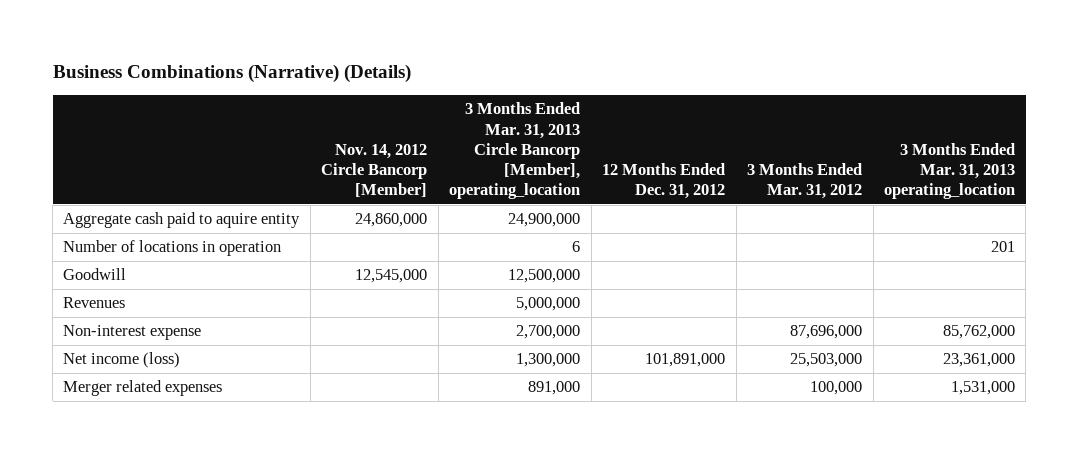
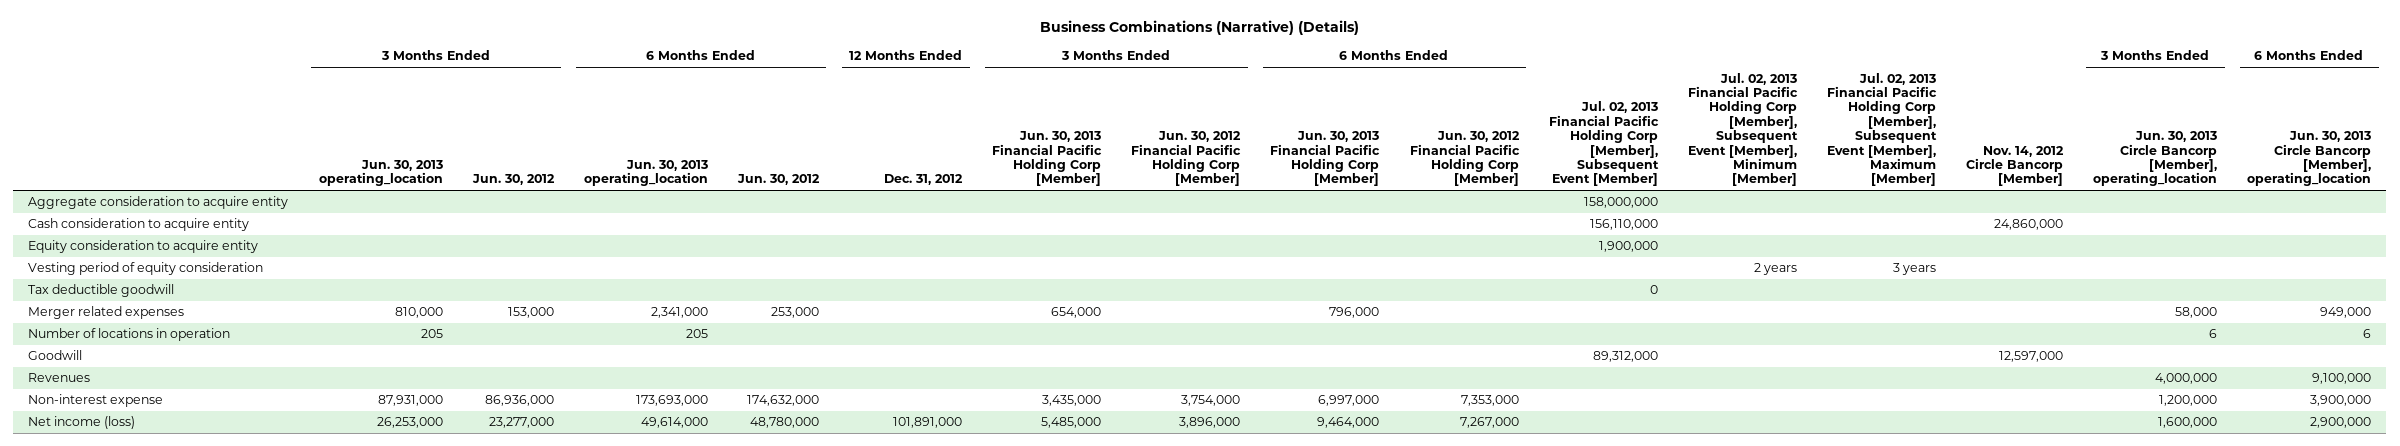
- | Nov. 14, 2012 Circle Bancorp [Member] | 3 Months Ended Mar. 31, 2013 Circle Bancorp [Member], operating_location | 12 Months Ended Dec. 31, 2012 | 3 Months Ended Mar. 31, 2012 | 3 Months Ended Mar. 31, 2013 operating_location
+ | 3 Months Ended Jun. 30, 2013 operating_location | 3 Months Ended Jun. 30, 2012 | 6 Months Ended Jun. 30, 2013 operating_location | 6 Months Ended Jun. 30, 2012 | 12 Months Ended Dec. 31, 2012 | 3 Months Ended Jun. 30, 2013 Financial Pacific Holding Corp [Member] | 3 Months Ended Jun. 30, 2012 Financial Pacific Holding Corp [Member] | 6 Months Ended Jun. 30, 2013 Financial Pacific Holding Corp [Member] | 6 Months Ended Jun. 30, 2012 Financial Pacific Holding Corp [Member] | Jul. 02, 2013 Financial Pacific Holding Corp [Member], Subsequent Event [Member] | Jul. 02, 2013 Financial Pacific Holding Corp [Member], Subsequent Event [Member], Minimum [Member] | Jul. 02, 2013 Financial Pacific Holding Corp [Member], Subsequent Event [Member], Maximum [Member] | Nov. 14, 2012 Circle Bancorp [Member] | 3 Months Ended Jun. 30, 2013 Circle Bancorp [Member], operating_location | 6 Months Ended Jun. 30, 2013 Circle Bancorp [Member], operating_location
- Aggregate cash paid to aquire entity | 24,860,000 | 24,900,000 | | |
+ Aggregate consideration to acquire entity | | | | | | | | | | 158,000,000 | | | | |
+ Cash consideration to acquire entity | | | | | | | | | | 156,110,000 | | | 24,860,000 | |
+ Equity consideration to acquire entity | | | | | | | | | | 1,900,000 | | | | |
+ Vesting period of equity consideration | | | | | | | | | | | 2 years | 3 years | | |
+ Tax deductible goodwill | | | | | | | | | | 0 | | | | |
moved up: Merger related expenses | 810,000 | 153,000 | 2,341,000 | 253,000 | | 654,000 | | 796,000 | | | | | | 58,000 | 949,000
- Goodwill | 12,545,000 | 12,500,000 | | |
+ Goodwill | | | | | | | | | | 89,312,000 | | | 12,597,000 | |

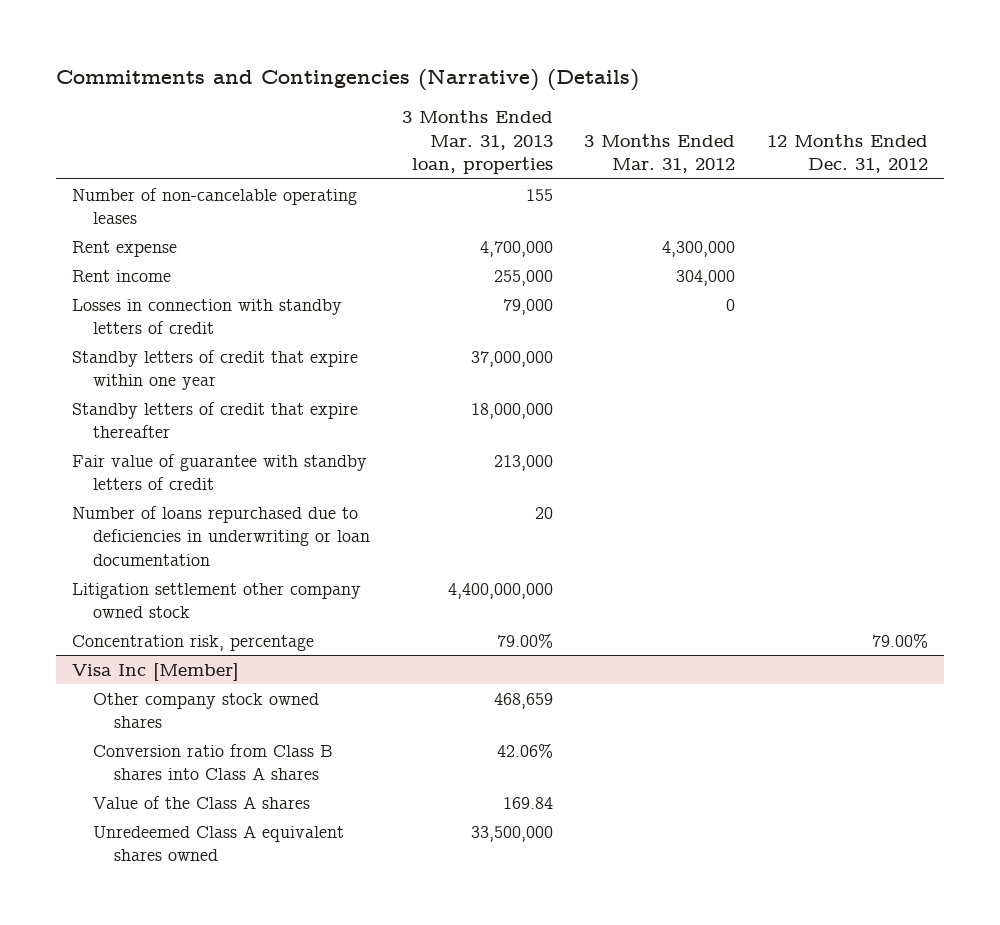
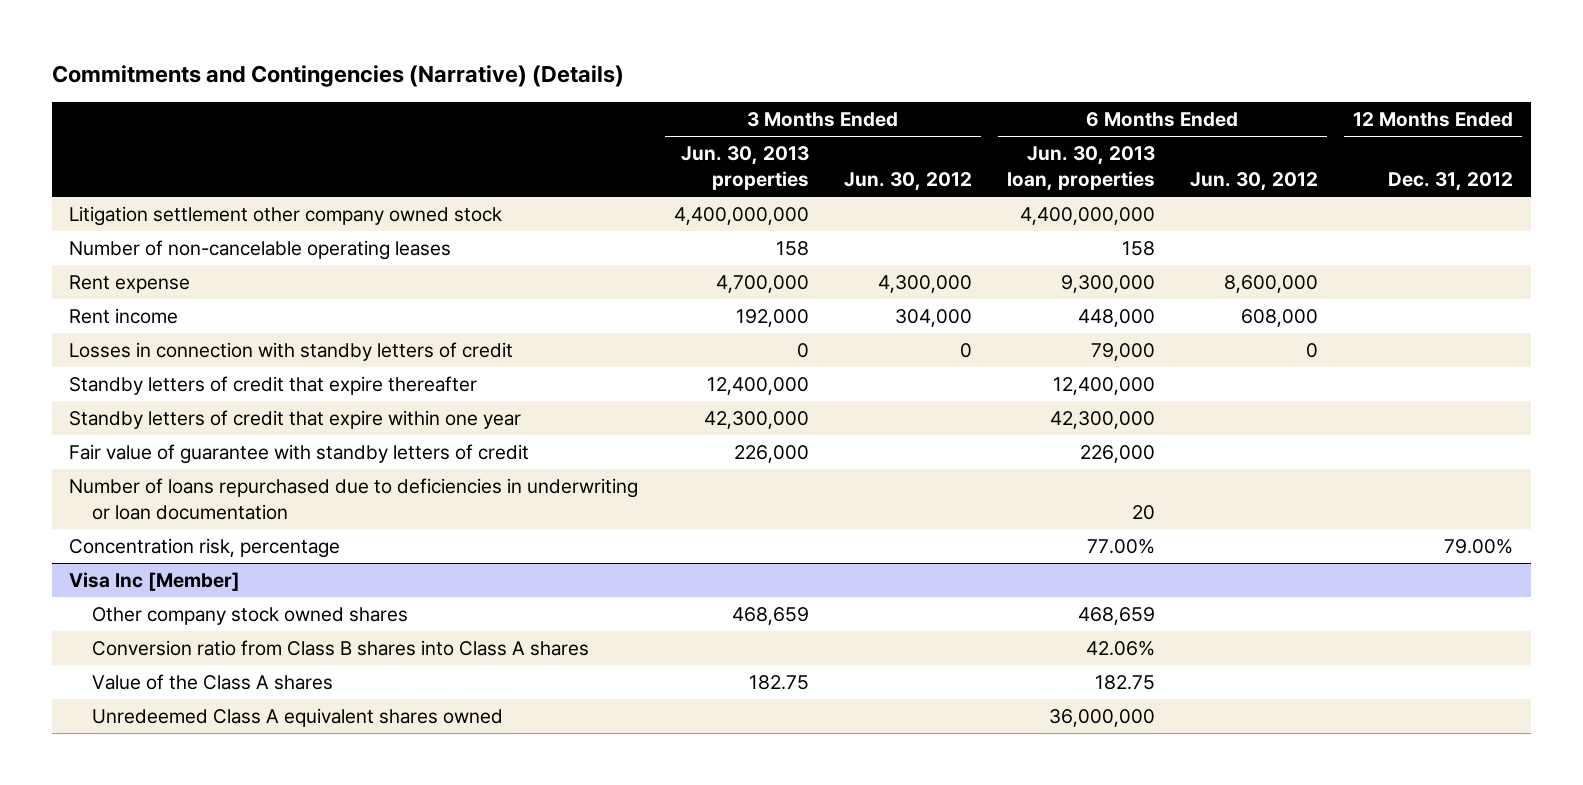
- | 3 Months Ended Mar. 31, 2013 loan, properties | 3 Months Ended Mar. 31, 2012 | 12 Months Ended Dec. 31, 2012
+ | 3 Months Ended Jun. 30, 2013 properties | 3 Months Ended Jun. 30, 2012 | 6 Months Ended Jun. 30, 2013 loan, properties | 6 Months Ended Jun. 30, 2012 | 12 Months Ended Dec. 31, 2012
moved up: Litigation settlement other company owned stock | 4,400,000,000 | | 4,400,000,000 | |
moved down: Standby letters of credit that expire within one year | 42,300,000 | | 42,300,000 | |

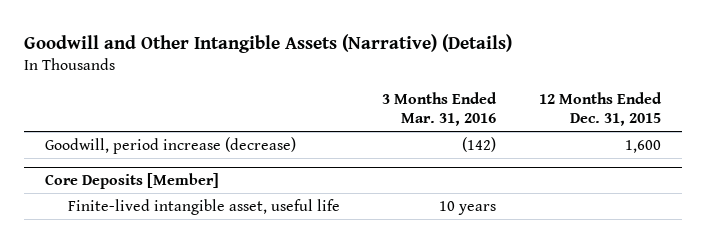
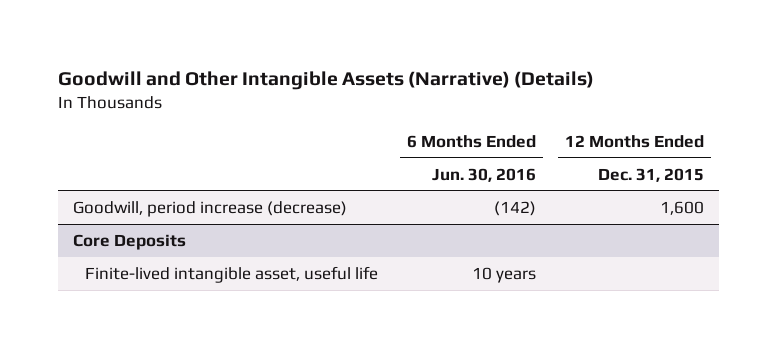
- | 3 Months Ended Mar. 31, 2016 | 12 Months Ended Dec. 31, 2015
+ | 6 Months Ended Jun. 30, 2016 | 12 Months Ended Dec. 31, 2015
- Core Deposits [Member]
+ Core Deposits

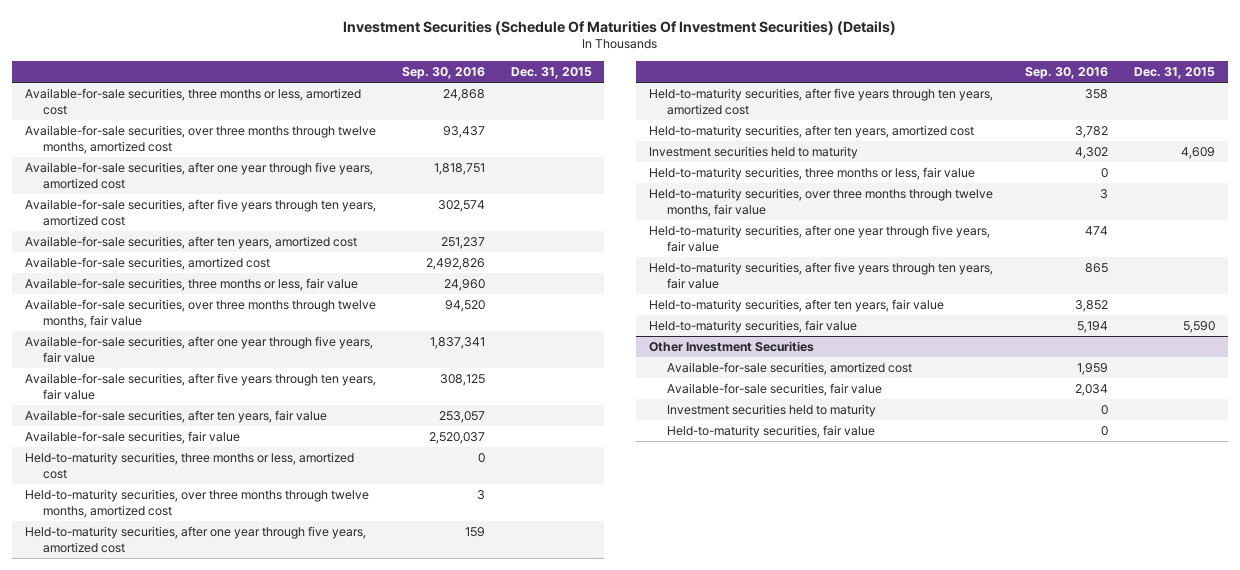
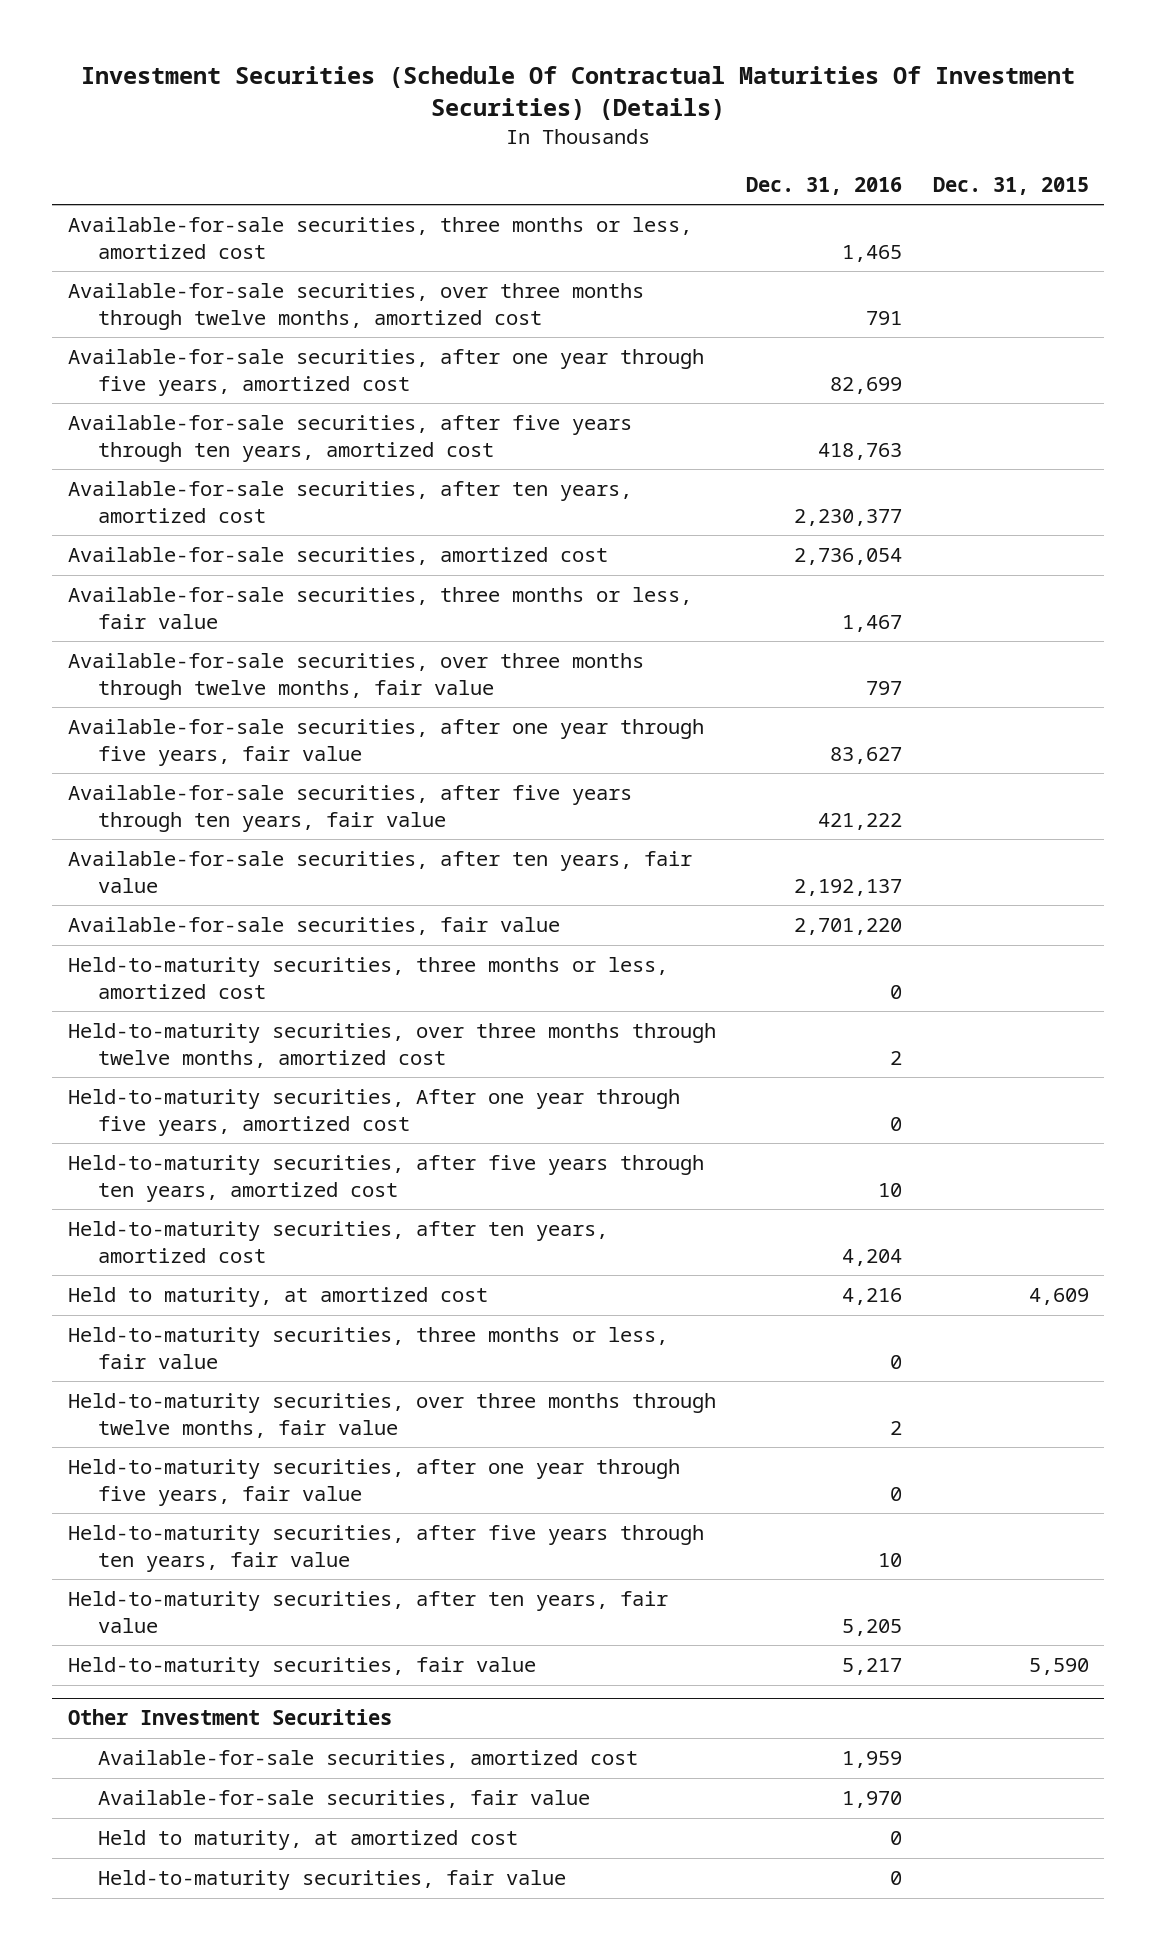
- Investment Securities (Schedule Of Maturities Of Investment Securities) (Details)
+ Investment Securities (Schedule Of Contractual Maturities Of Investment Securities) (Details)
- | Sep. 30, 2016 | Dec. 31, 2015
+ | Dec. 31, 2016 | Dec. 31, 2015
- Held-to-maturity securities, after one year through five years, amortized cost | 159 |
+ Held-to-maturity securities, After one year through five years, amortized cost | 0 |
- Investment securities held to maturity | 4,302 | 4,609
+ Held to maturity, at amortized cost | 4,216 | 4,609
@ Other Investment Securities
- Investment securities held to maturity | 0 |
+ Held to maturity, at amortized cost | 0 |

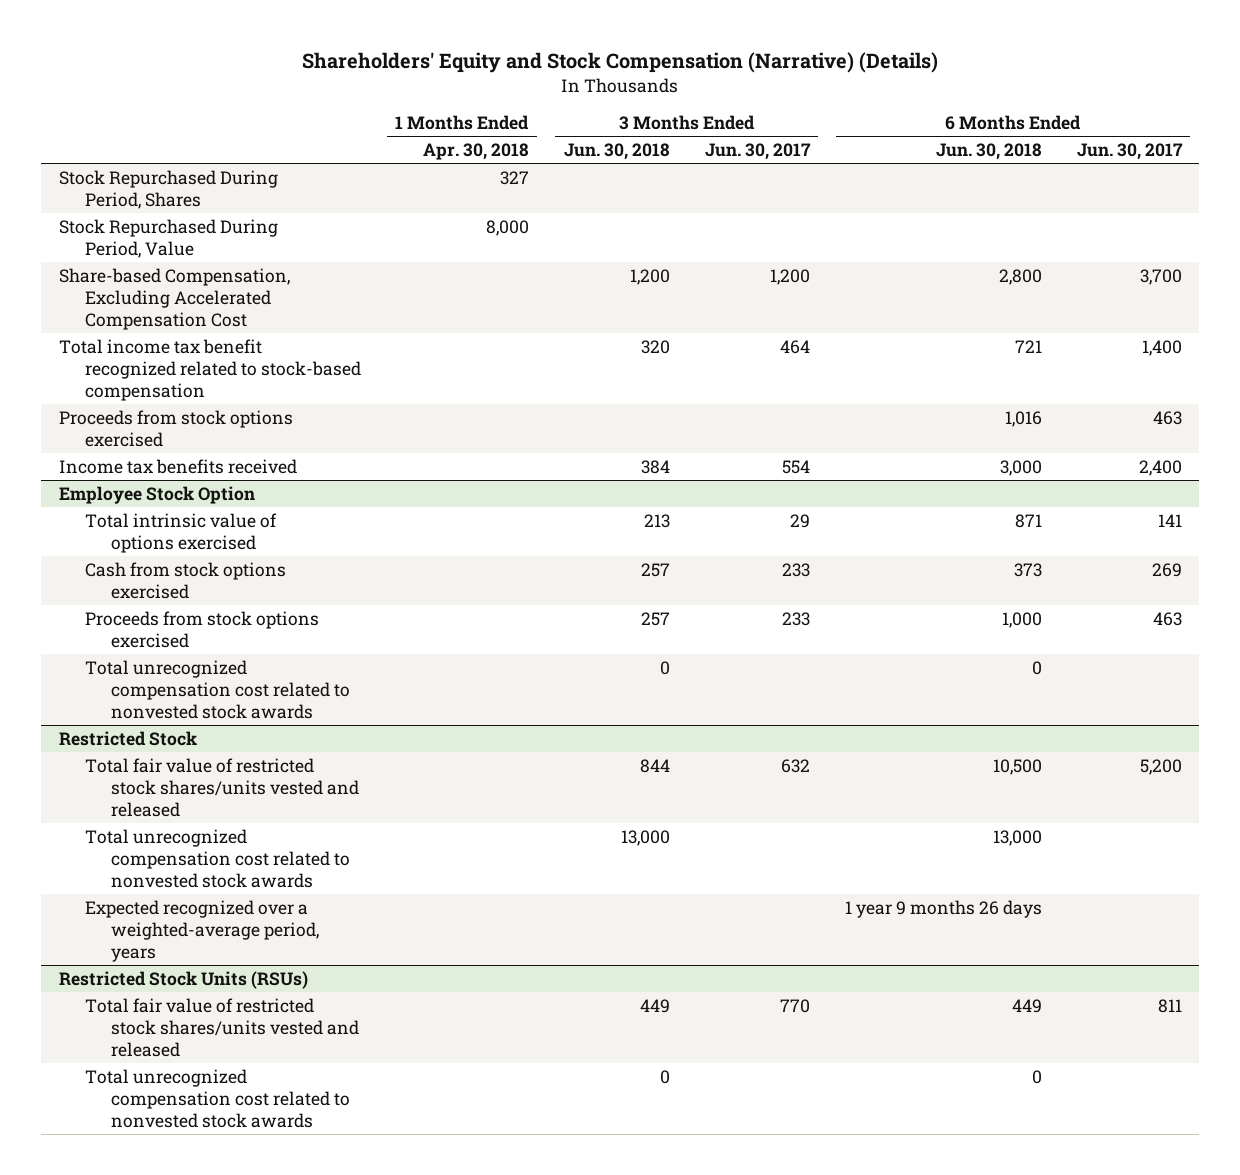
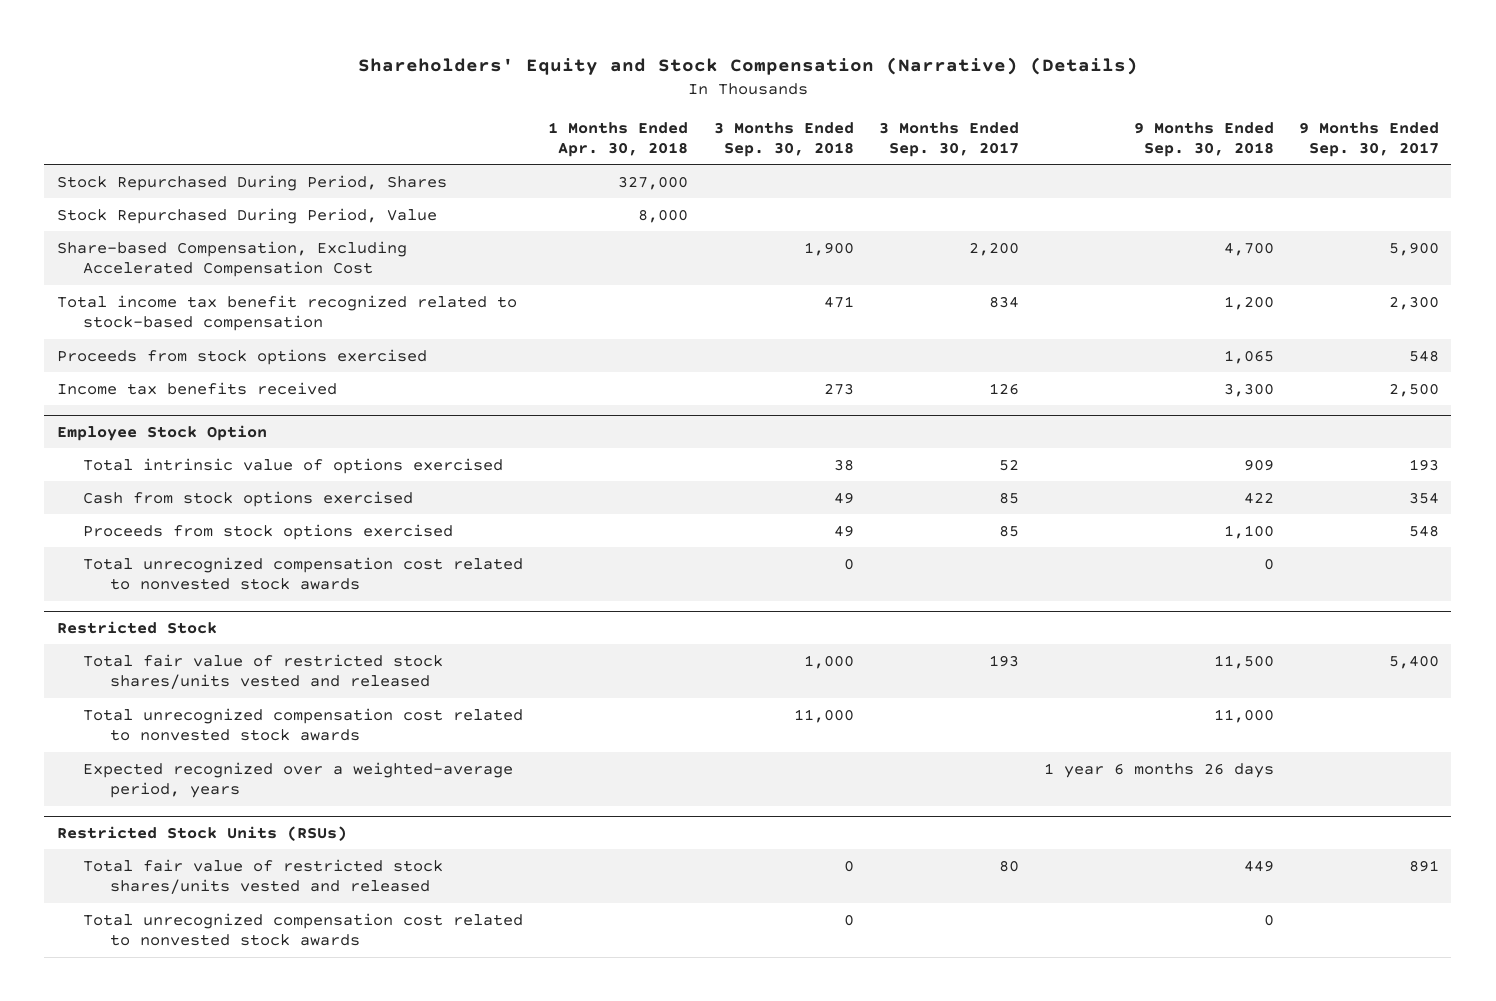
- | 1 Months Ended Apr. 30, 2018 | 3 Months Ended Jun. 30, 2018 | 3 Months Ended Jun. 30, 2017 | 6 Months Ended Jun. 30, 2018 | 6 Months Ended Jun. 30, 2017
+ | 1 Months Ended Apr. 30, 2018 | 3 Months Ended Sep. 30, 2018 | 3 Months Ended Sep. 30, 2017 | 9 Months Ended Sep. 30, 2018 | 9 Months Ended Sep. 30, 2017
- Stock Repurchased During Period, Shares | 327 | | | |
+ Stock Repurchased During Period, Shares | 327,000 | | | |

